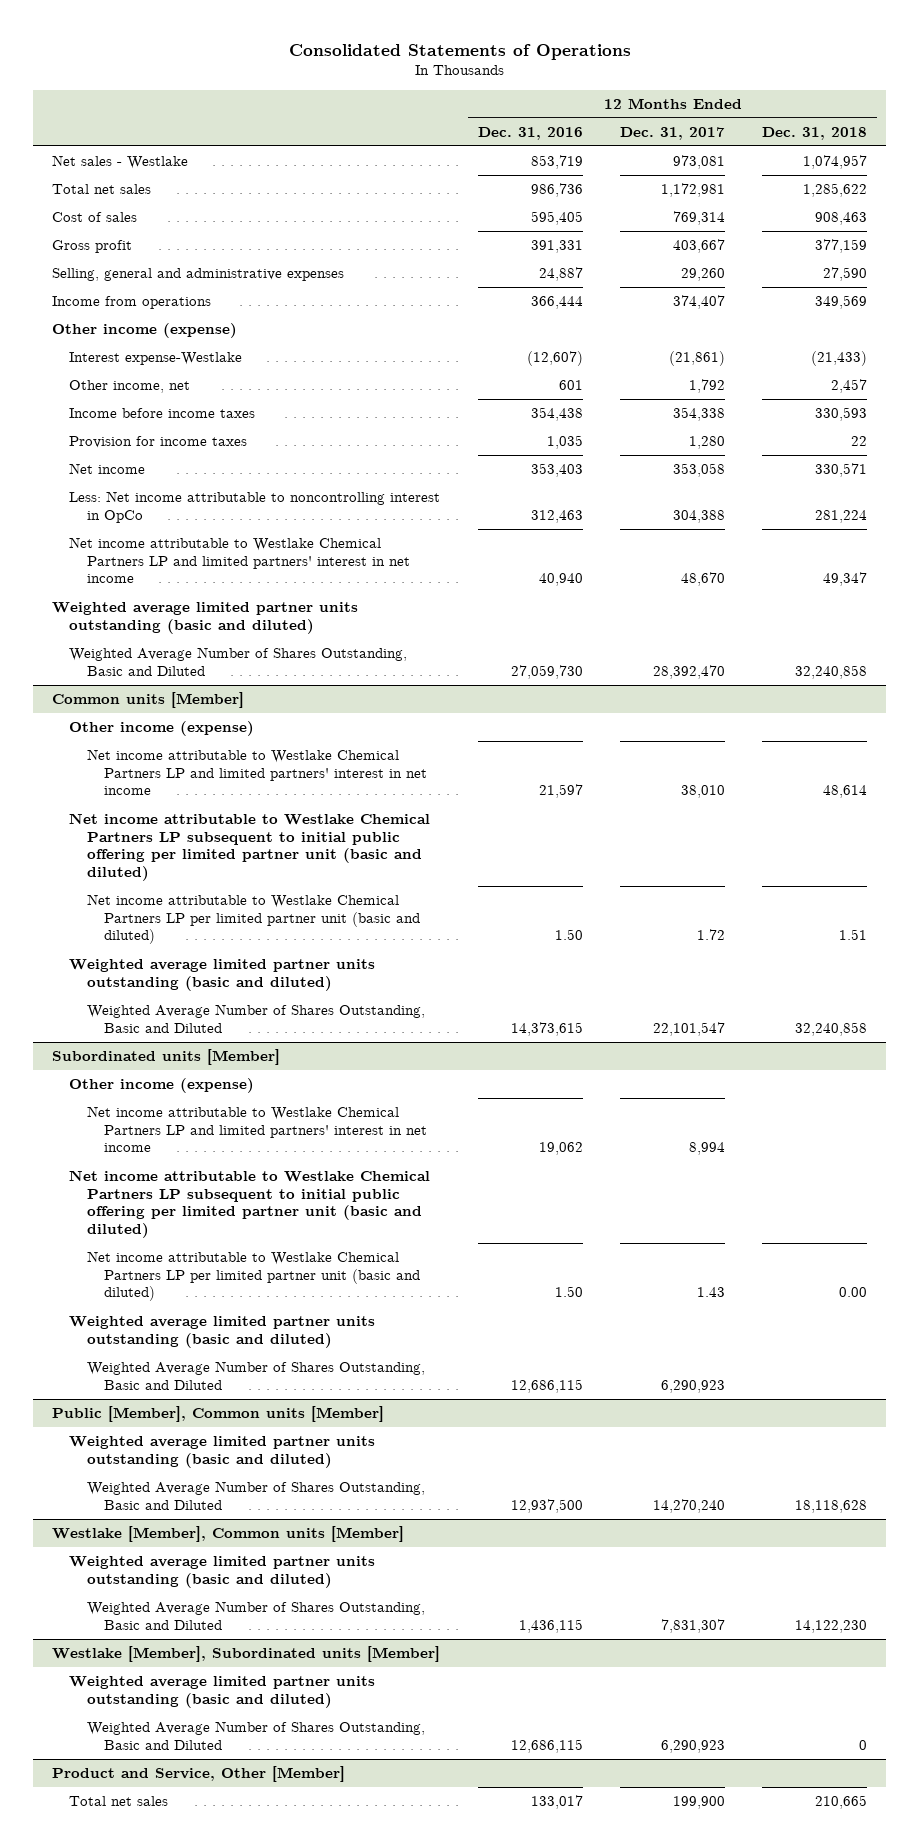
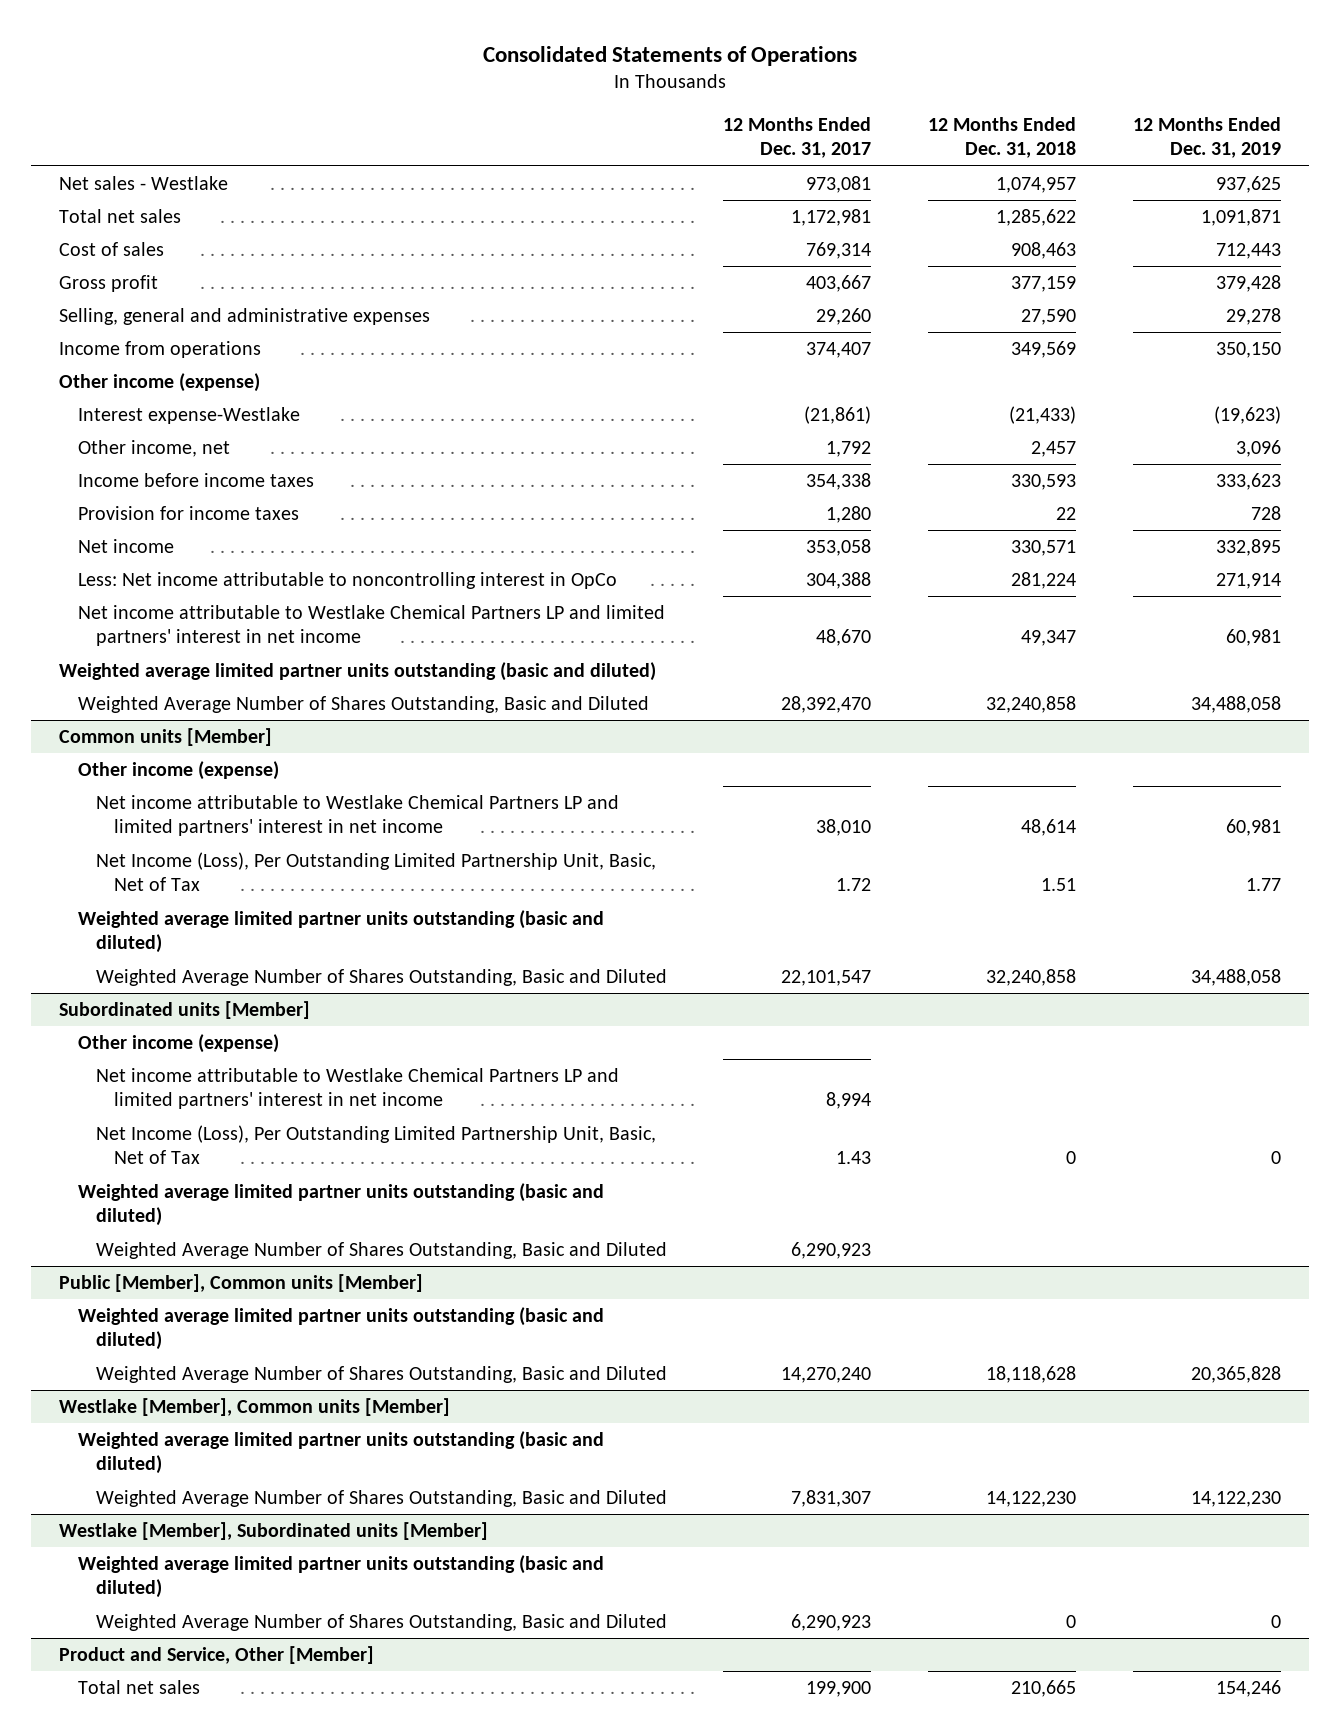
- | 12 Months Ended Dec. 31, 2016 | 12 Months Ended Dec. 31, 2017 | 12 Months Ended Dec. 31, 2018
+ | 12 Months Ended Dec. 31, 2017 | 12 Months Ended Dec. 31, 2018 | 12 Months Ended Dec. 31, 2019
@ Common units [Member]
- Net income attributable to Westlake Chemical Partners LP subsequent to initial public offering per limited partner unit (basic and diluted)
- Net income attributable to Westlake Chemical Partners LP per limited partner unit (basic and diluted) | 1.50 | 1.72 | 1.51
+ Net Income (Loss), Per Outstanding Limited Partnership Unit, Basic, Net of Tax | 1.72 | 1.51 | 1.77
@ Subordinated units [Member]
- Net income attributable to Westlake Chemical Partners LP subsequent to initial public offering per limited partner unit (basic and diluted)
- Net income attributable to Westlake Chemical Partners LP per limited partner unit (basic and diluted) | 1.50 | 1.43 | 0.00
+ Net Income (Loss), Per Outstanding Limited Partnership Unit, Basic, Net of Tax | 1.43 | 0 | 0

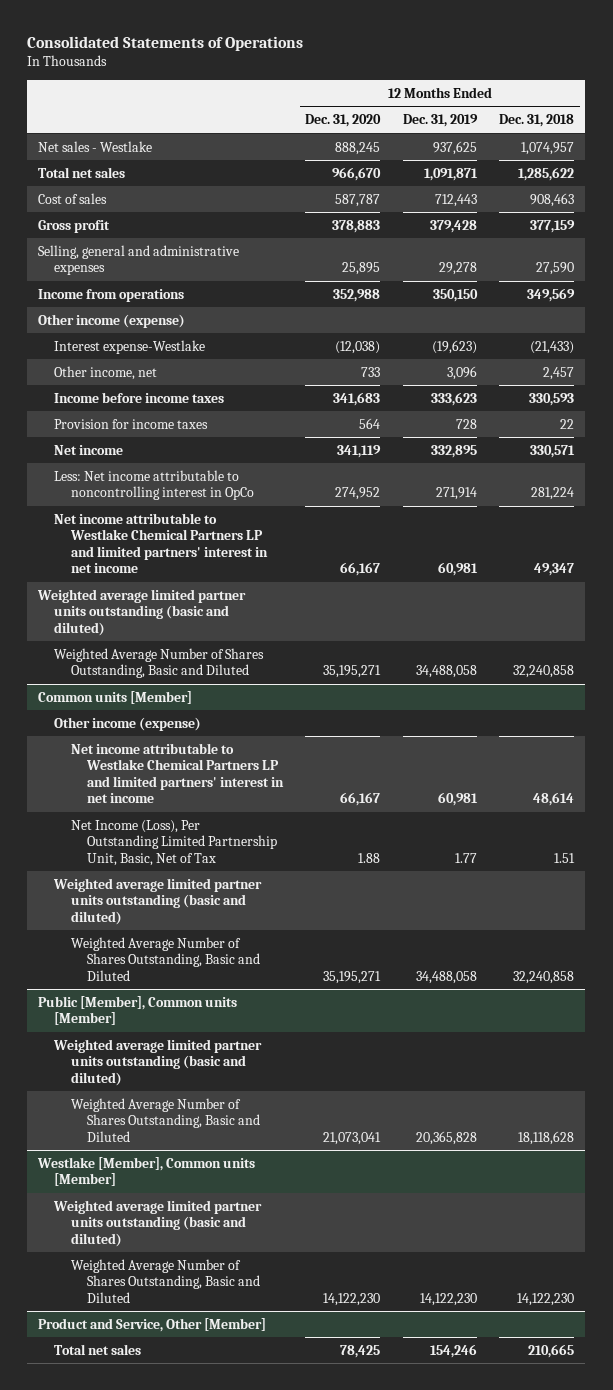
- | 12 Months Ended Dec. 31, 2017 | 12 Months Ended Dec. 31, 2018 | 12 Months Ended Dec. 31, 2019
+ | 12 Months Ended Dec. 31, 2020 | 12 Months Ended Dec. 31, 2019 | 12 Months Ended Dec. 31, 2018
- Subordinated units [Member]
- Other income (expense)
- Net income attributable to Westlake Chemical Partners LP and limited partners' interest in net income | 8,994 | |
- Net Income (Loss), Per Outstanding Limited Partnership Unit, Basic, Net of Tax | 1.43 | 0 | 0
- Weighted average limited partner units outstanding (basic and diluted)
- Weighted Average Number of Shares Outstanding, Basic and Diluted | 6,290,923 | |
- Westlake [Member], Subordinated units [Member]
- Weighted average limited partner units outstanding (basic and diluted)
- Weighted Average Number of Shares Outstanding, Basic and Diluted | 6,290,923 | 0 | 0

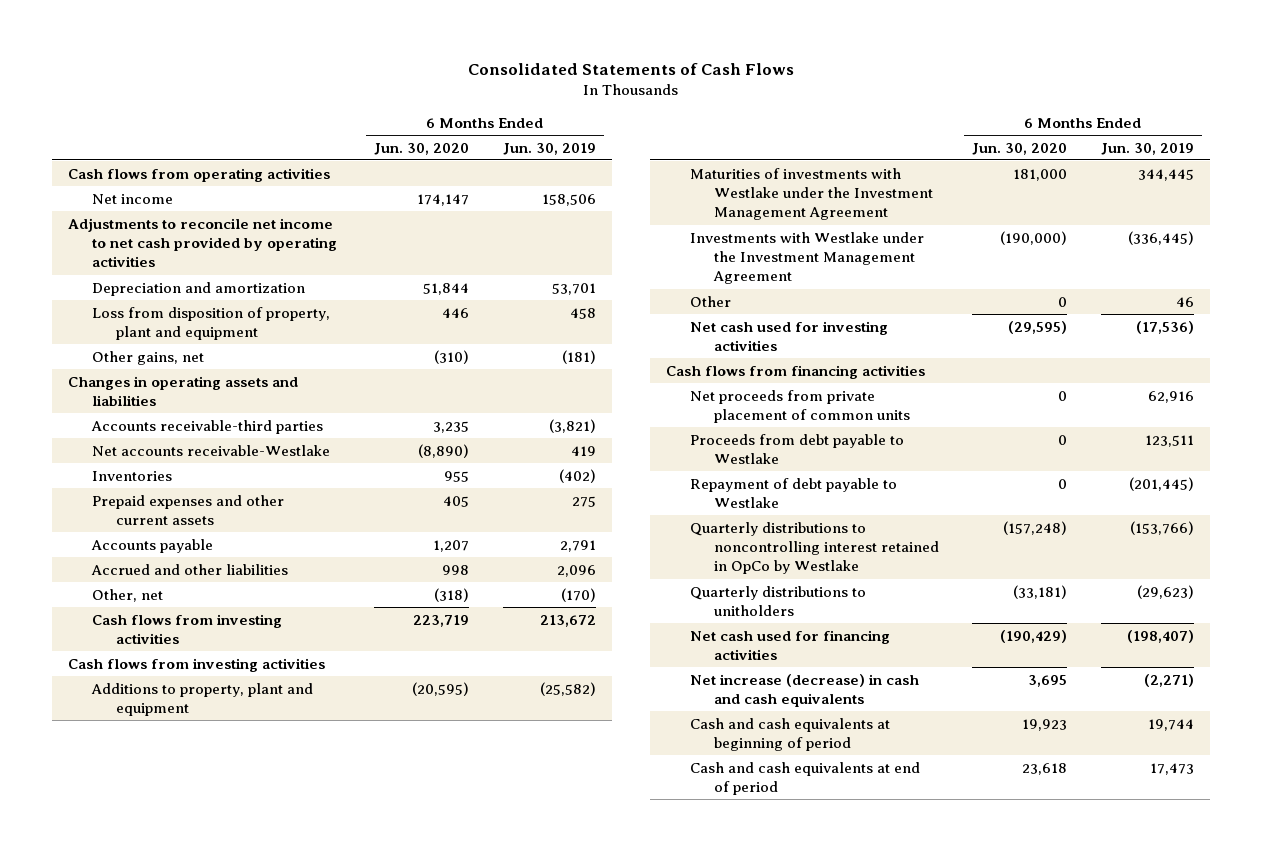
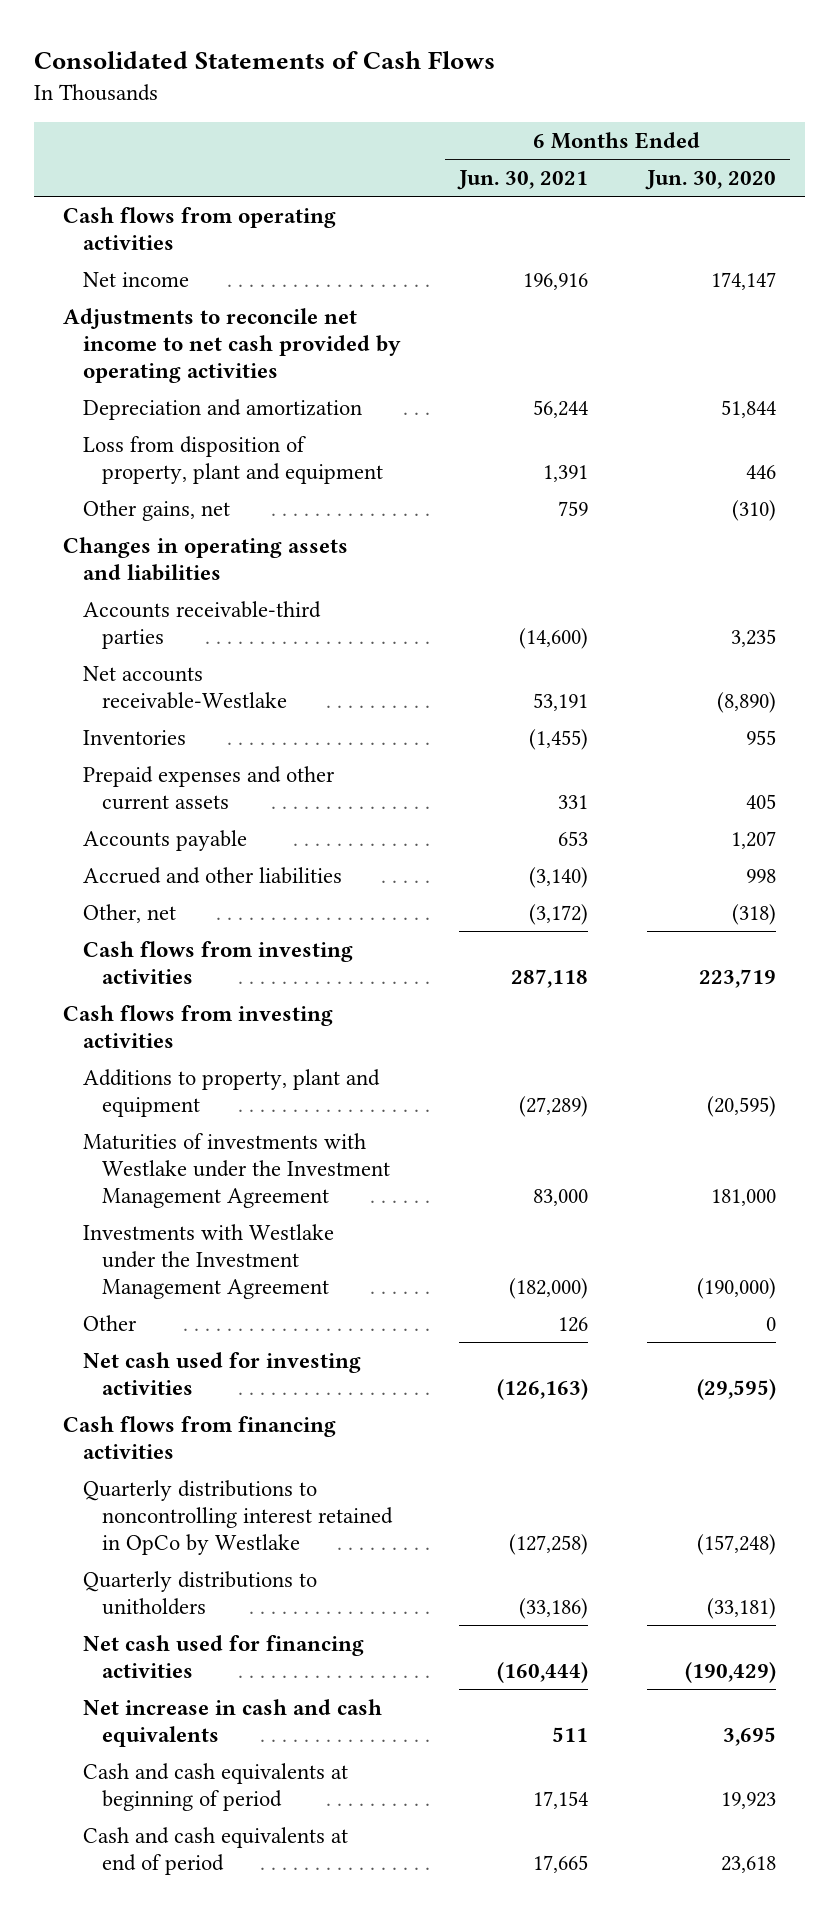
- | 6 Months Ended Jun. 30, 2020 | 6 Months Ended Jun. 30, 2019
+ | 6 Months Ended Jun. 30, 2021 | 6 Months Ended Jun. 30, 2020
- Net proceeds from private placement of common units | 0 | 62,916
- Proceeds from debt payable to Westlake | 0 | 123,511
- Repayment of debt payable to Westlake | 0 | (201,445)
- Net increase (decrease) in cash and cash equivalents | 3,695 | (2,271)
+ Net increase in cash and cash equivalents | 511 | 3,695

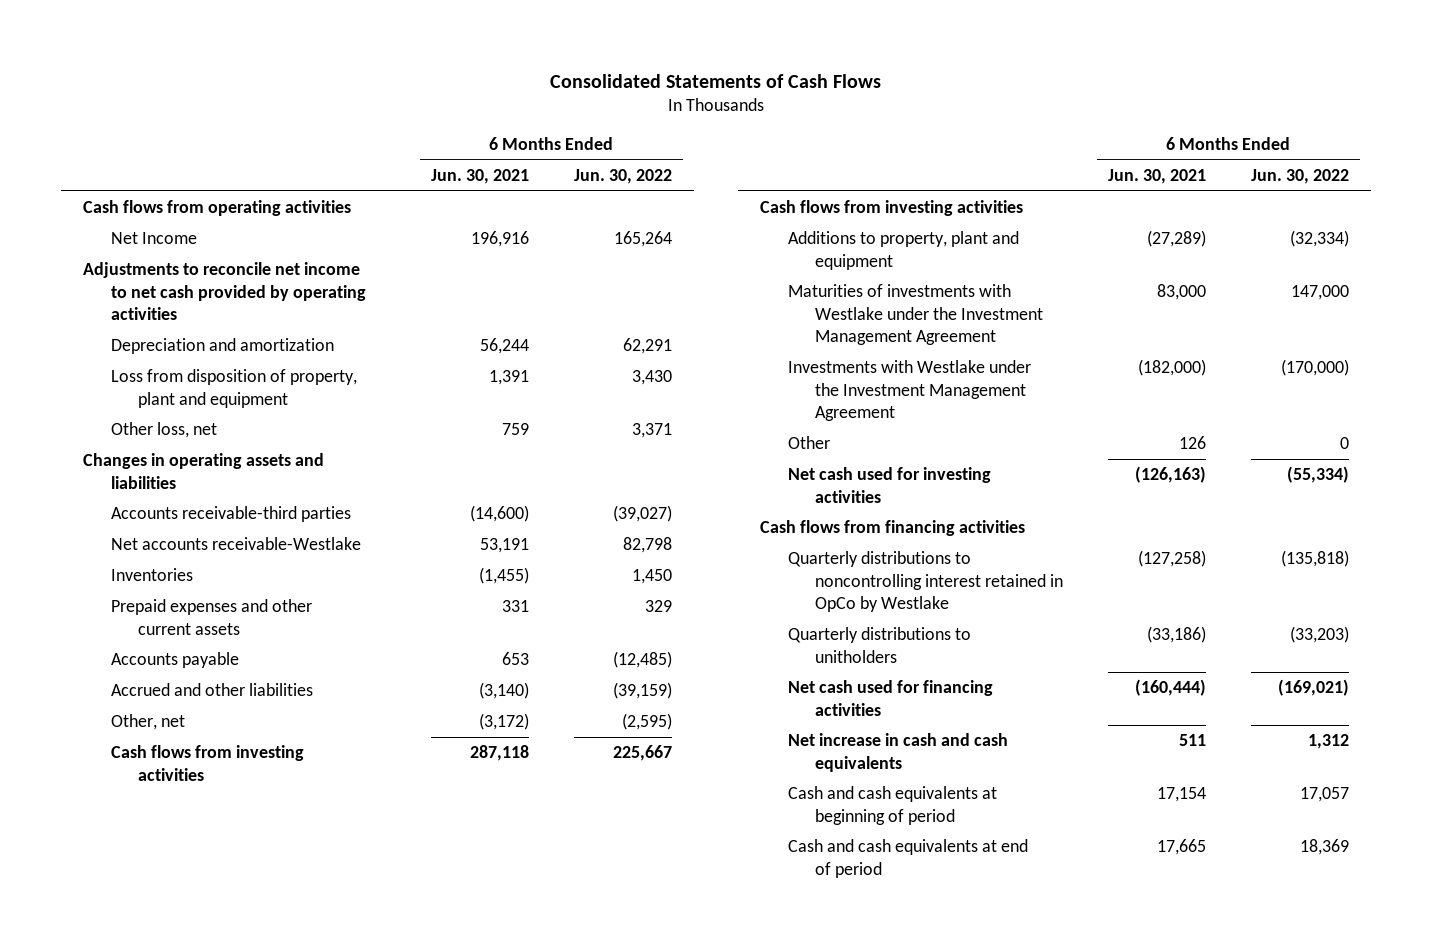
- | 6 Months Ended Jun. 30, 2021 | 6 Months Ended Jun. 30, 2020
+ | 6 Months Ended Jun. 30, 2021 | 6 Months Ended Jun. 30, 2022
- Net income | 196,916 | 174,147
+ Net Income | 196,916 | 165,264
- Other gains, net | 759 | (310)
+ Other loss, net | 759 | 3,371

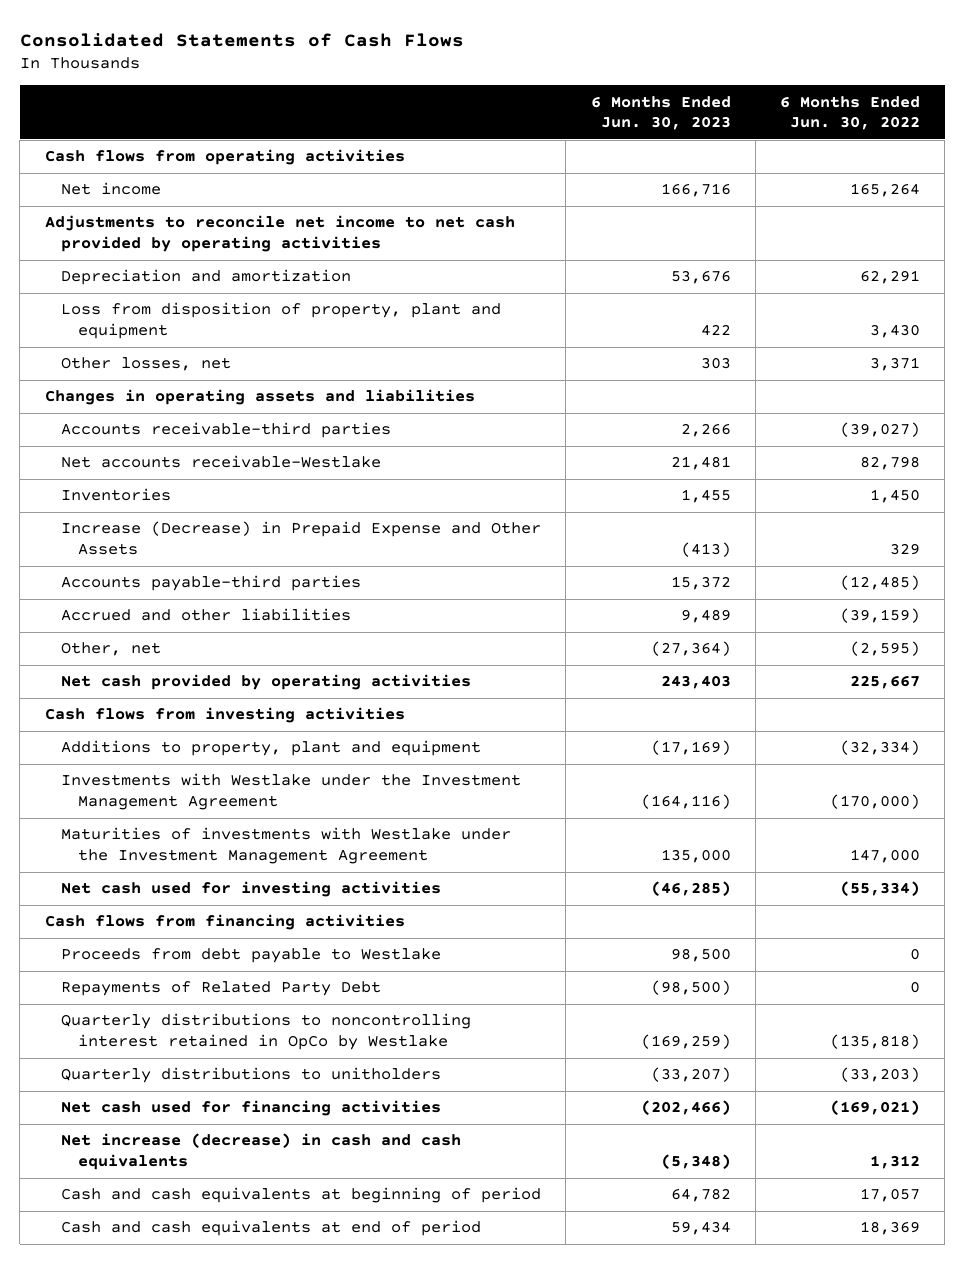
- | 6 Months Ended Jun. 30, 2021 | 6 Months Ended Jun. 30, 2022
+ | 6 Months Ended Jun. 30, 2023 | 6 Months Ended Jun. 30, 2022
- Net Income | 196,916 | 165,264
+ Net income | 166,716 | 165,264
- Other loss, net | 759 | 3,371
+ Other losses, net | 303 | 3,371
- Prepaid expenses and other current assets | 331 | 329
- Accounts payable | 653 | (12,485)
+ Increase (Decrease) in Prepaid Expense and Other Assets | (413) | 329
+ Accounts payable-third parties | 15,372 | (12,485)
- Cash flows from investing activities | 287,118 | 225,667
+ Net cash provided by operating activities | 243,403 | 225,667
- Other | 126 | 0
moved down: Maturities of investments with Westlake under the Investment Management Agreement | 135,000 | 147,000
+ Proceeds from debt payable to Westlake | 98,500 | 0
+ Repayments of Related Party Debt | (98,500) | 0
- Net increase in cash and cash equivalents | 511 | 1,312
+ Net increase (decrease) in cash and cash equivalents | (5,348) | 1,312

